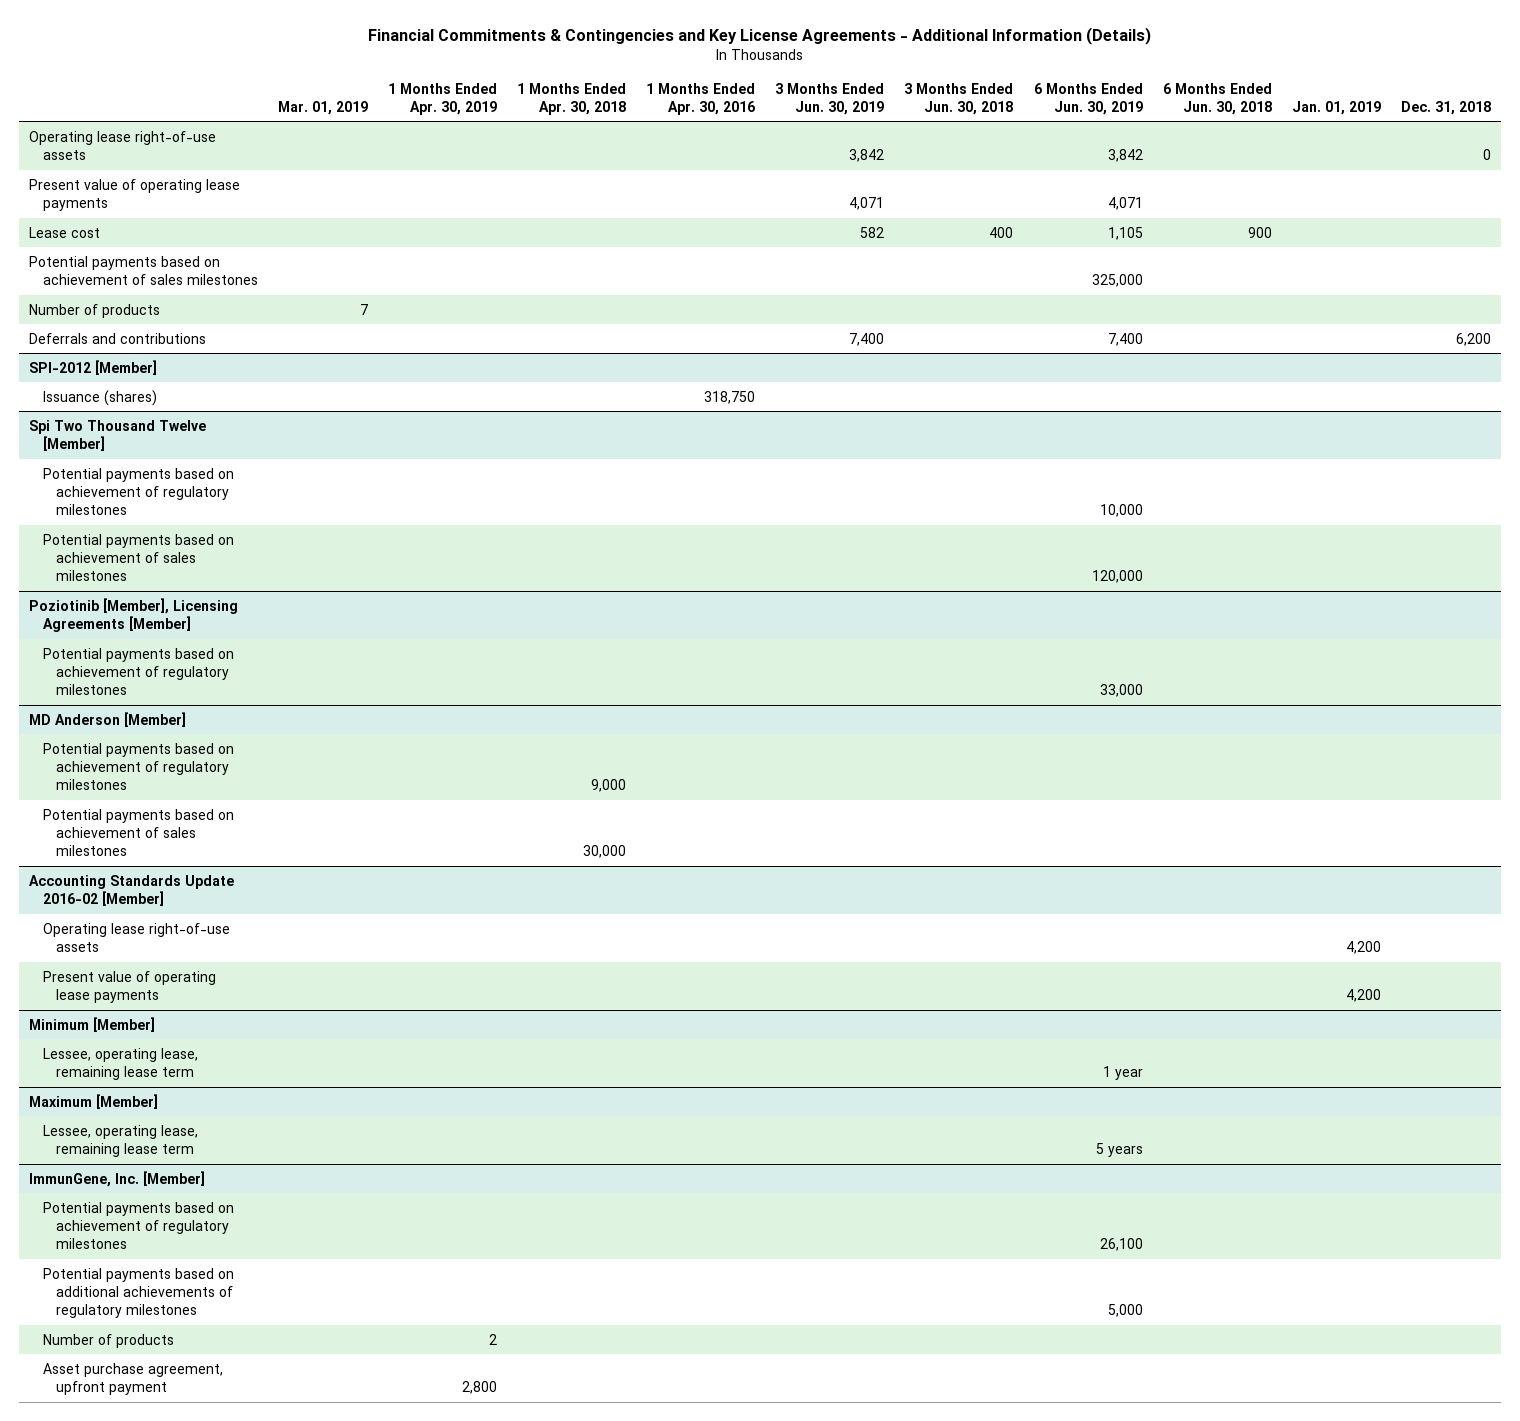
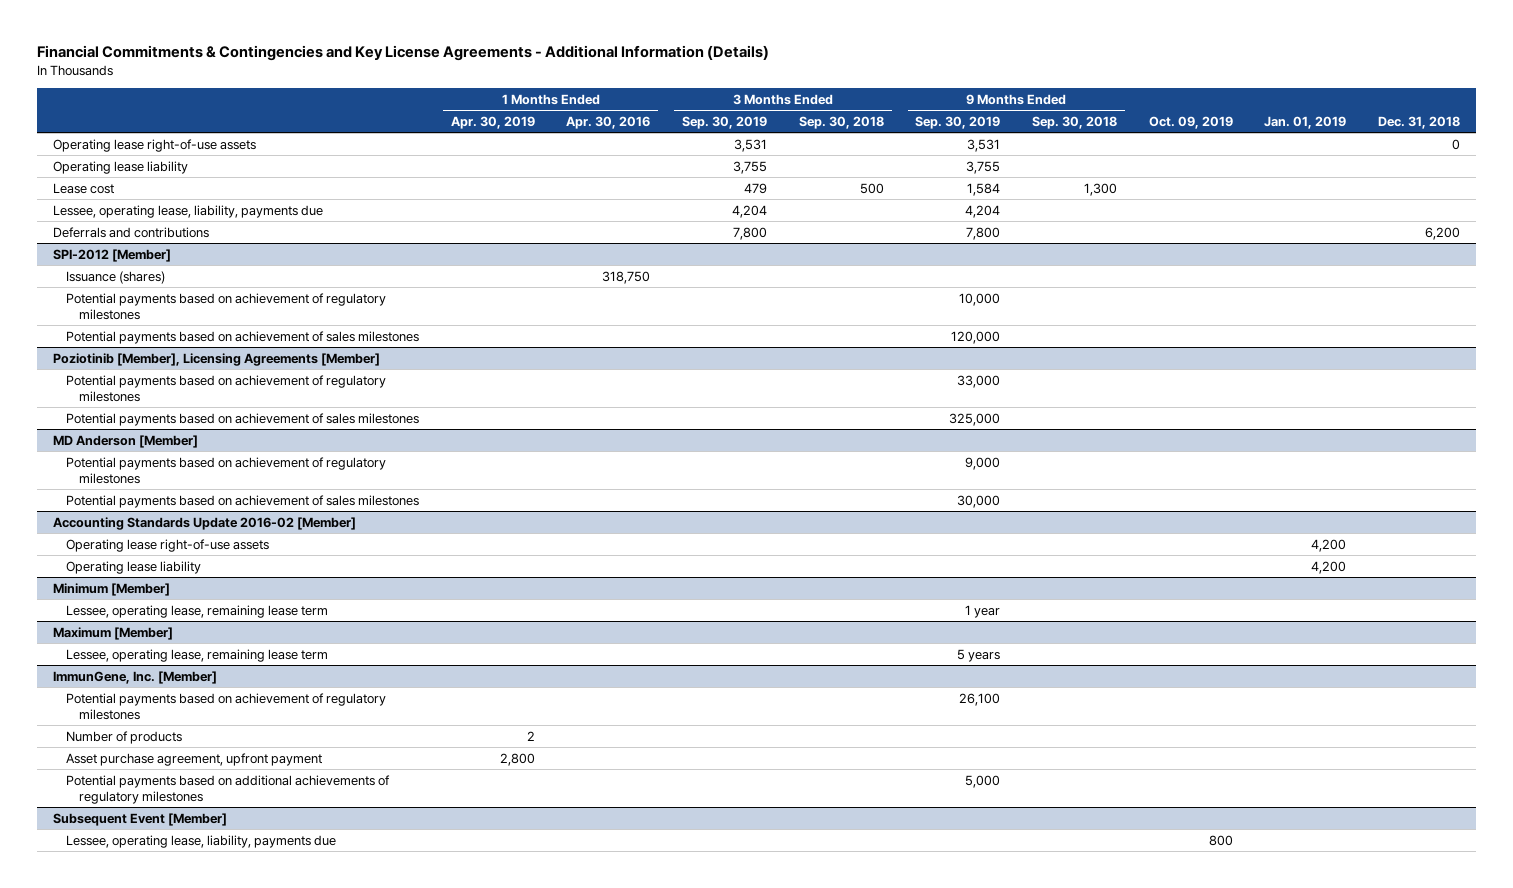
- | Mar. 01, 2019 | 1 Months Ended Apr. 30, 2019 | 1 Months Ended Apr. 30, 2018 | 1 Months Ended Apr. 30, 2016 | 3 Months Ended Jun. 30, 2019 | 3 Months Ended Jun. 30, 2018 | 6 Months Ended Jun. 30, 2019 | 6 Months Ended Jun. 30, 2018 | Jan. 01, 2019 | Dec. 31, 2018
+ | 1 Months Ended Apr. 30, 2019 | 1 Months Ended Apr. 30, 2016 | 3 Months Ended Sep. 30, 2019 | 3 Months Ended Sep. 30, 2018 | 9 Months Ended Sep. 30, 2019 | 9 Months Ended Sep. 30, 2018 | Oct. 09, 2019 | Jan. 01, 2019 | Dec. 31, 2018
- Present value of operating lease payments | | | | | 4,071 | | 4,071 | | |
+ Operating lease liability | | | 3,755 | | 3,755 | | | |
- Potential payments based on achievement of sales milestones | | | | | | | 325,000 | | |
- Number of products | 7 | | | | | | | | |
+ Lessee, operating lease, liability, payments due | | | 4,204 | | 4,204 | | | |
- Spi Two Thousand Twelve [Member]
- Potential payments based on achievement of regulatory milestones | | | | | | | 10,000 | | |
- Potential payments based on achievement of sales milestones | | | | | | | 120,000 | | |
@ SPI-2012 [Member]
+ Potential payments based on achievement of regulatory milestones | | | | | 10,000 | | | |
+ Potential payments based on achievement of sales milestones | | | | | 120,000 | | | |
@ Poziotinib [Member], Licensing Agreements [Member]
+ Potential payments based on achievement of sales milestones | | | | | 325,000 | | | |
@ Accounting Standards Update 2016-02 [Member]
- Present value of operating lease payments | | | | | | | | | 4,200 |
+ Operating lease liability | | | | | | | | 4,200 |
@ ImmunGene, Inc. [Member]
moved down: Potential payments based on additional achievements of regulatory milestones | | | | | 5,000 | | | |
+ Subsequent Event [Member]
+ Lessee, operating lease, liability, payments due | | | | | | | 800 | |

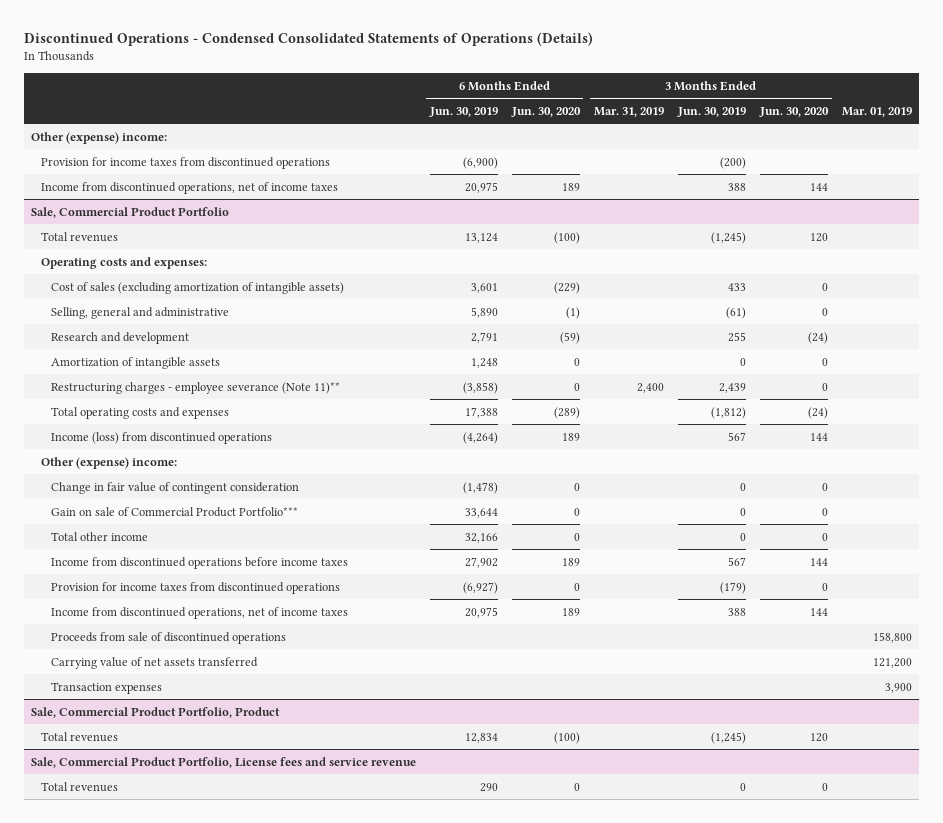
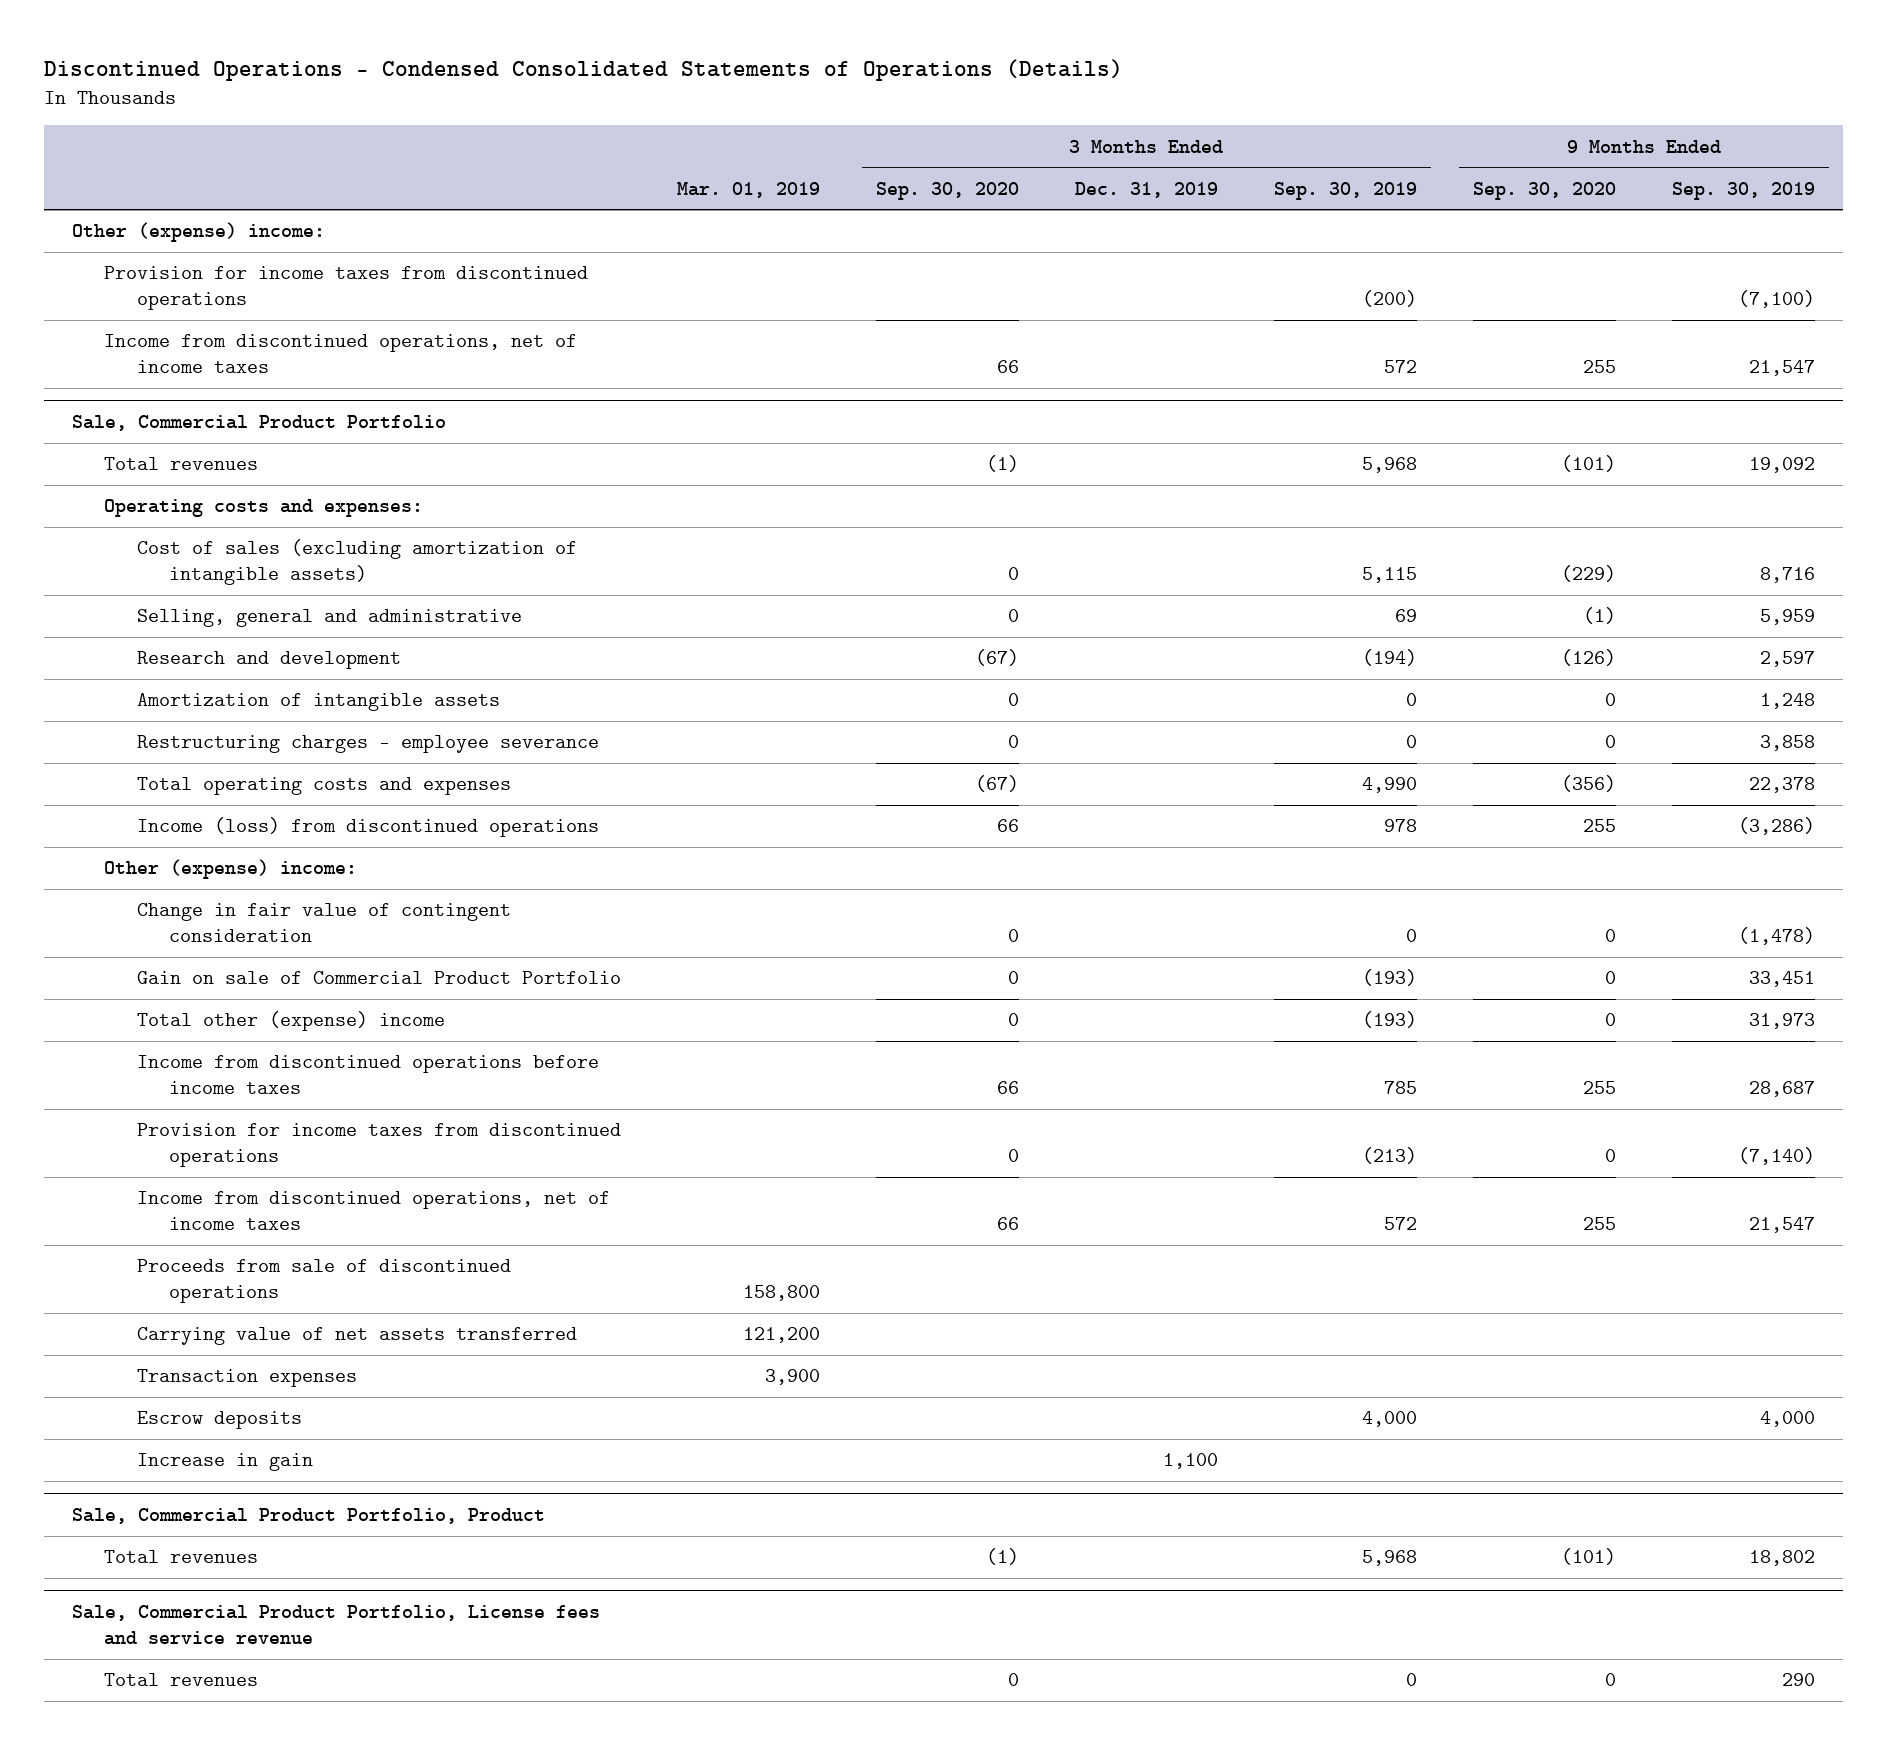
- | 6 Months Ended Jun. 30, 2019 | 6 Months Ended Jun. 30, 2020 | 3 Months Ended Mar. 31, 2019 | 3 Months Ended Jun. 30, 2019 | 3 Months Ended Jun. 30, 2020 | Mar. 01, 2019
+ | Mar. 01, 2019 | 3 Months Ended Sep. 30, 2020 | 3 Months Ended Dec. 31, 2019 | 3 Months Ended Sep. 30, 2019 | 9 Months Ended Sep. 30, 2020 | 9 Months Ended Sep. 30, 2019
@ Sale, Commercial Product Portfolio
- Restructuring charges - employee severance (Note 11)** | (3,858) | 0 | 2,400 | 2,439 | 0 |
+ Restructuring charges - employee severance | | 0 | | 0 | 0 | 3,858
- Gain on sale of Commercial Product Portfolio*** | 33,644 | 0 | | 0 | 0 |
- Total other income | 32,166 | 0 | | 0 | 0 |
+ Gain on sale of Commercial Product Portfolio | | 0 | | (193) | 0 | 33,451
+ Total other (expense) income | | 0 | | (193) | 0 | 31,973
+ Escrow deposits | | | | 4,000 | | 4,000
+ Increase in gain | | | 1,100 | | |

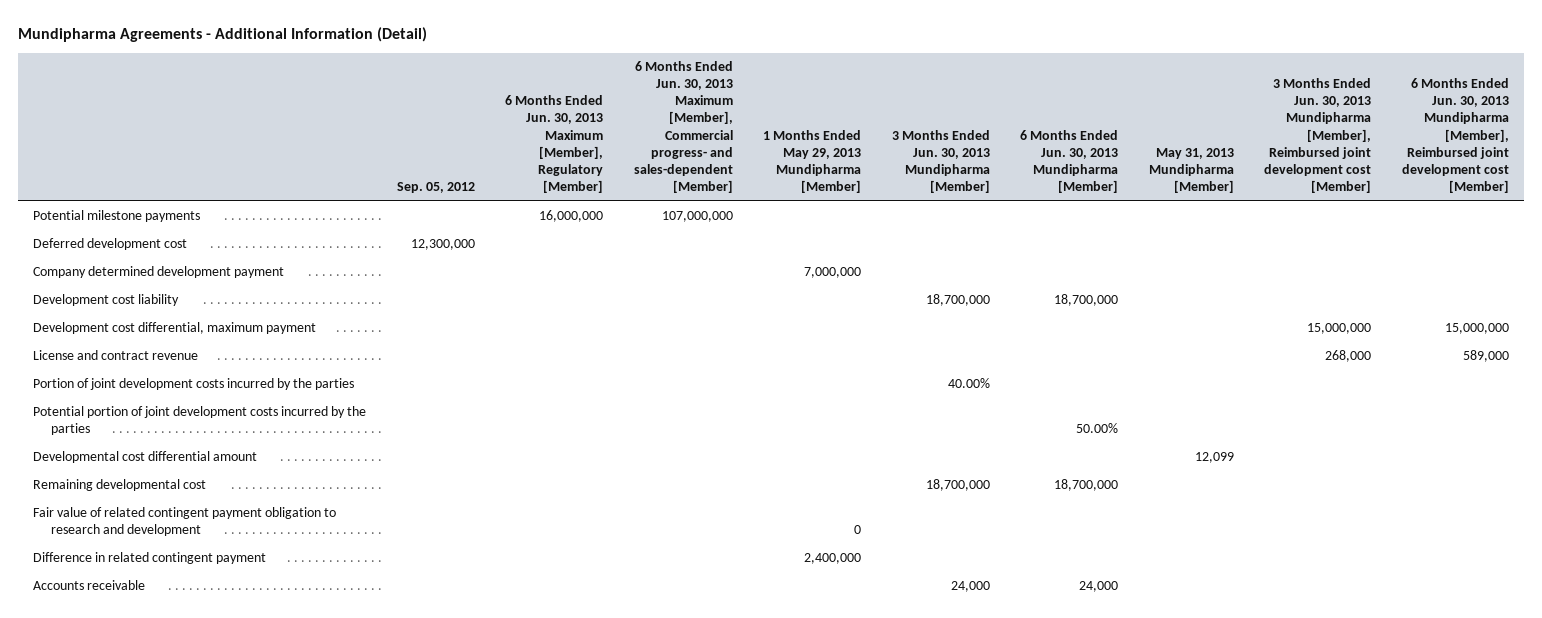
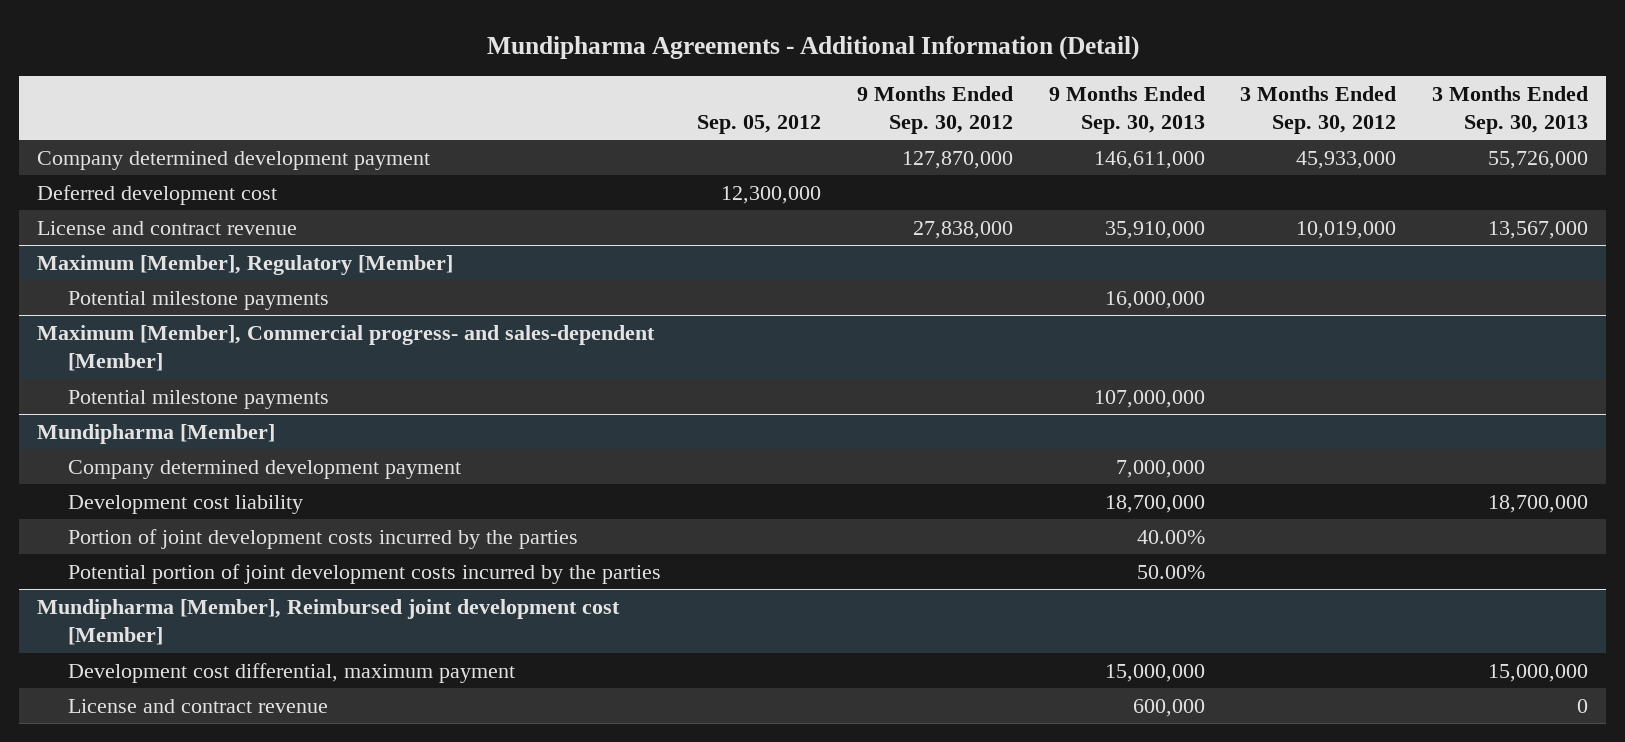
- | Sep. 05, 2012 | 6 Months Ended Jun. 30, 2013 Maximum [Member], Regulatory [Member] | 6 Months Ended Jun. 30, 2013 Maximum [Member], Commercial progress- and sales-dependent [Member] | 1 Months Ended May 29, 2013 Mundipharma [Member] | 3 Months Ended Jun. 30, 2013 Mundipharma [Member] | 6 Months Ended Jun. 30, 2013 Mundipharma [Member] | May 31, 2013 Mundipharma [Member] | 3 Months Ended Jun. 30, 2013 Mundipharma [Member], Reimbursed joint development cost [Member] | 6 Months Ended Jun. 30, 2013 Mundipharma [Member], Reimbursed joint development cost [Member]
+ | Sep. 05, 2012 | 9 Months Ended Sep. 30, 2012 | 9 Months Ended Sep. 30, 2013 | 3 Months Ended Sep. 30, 2012 | 3 Months Ended Sep. 30, 2013
- Potential milestone payments | | 16,000,000 | 107,000,000 | | | | | |
- Development cost liability | | | | | 18,700,000 | 18,700,000 | | |
- Development cost differential, maximum payment | | | | | | | | 15,000,000 | 15,000,000
moved down: Deferred development cost | 12,300,000 | | | |
- Portion of joint development costs incurred by the parties | | | | | 40.00% | | | |
- Potential portion of joint development costs incurred by the parties | | | | | | 50.00% | | |
- Developmental cost differential amount | | | | | | | 12,099 | |
- Remaining developmental cost | | | | | 18,700,000 | 18,700,000 | | |
- Fair value of related contingent payment obligation to research and development | | | | 0 | | | | |
- Difference in related contingent payment | | | | 2,400,000 | | | | |
- Accounts receivable | | | | | 24,000 | 24,000 | | |
+ Maximum [Member], Regulatory [Member]
+ Potential milestone payments | | | 16,000,000 | |
+ Maximum [Member], Commercial progress- and sales-dependent [Member]
+ Potential milestone payments | | | 107,000,000 | |
+ Mundipharma [Member]
+ Company determined development payment | | | 7,000,000 | |
+ Development cost liability | | | 18,700,000 | | 18,700,000
+ Portion of joint development costs incurred by the parties | | | 40.00% | |
+ Potential portion of joint development costs incurred by the parties | | | 50.00% | |
+ Mundipharma [Member], Reimbursed joint development cost [Member]
+ Development cost differential, maximum payment | | | 15,000,000 | | 15,000,000
+ License and contract revenue | | | 600,000 | | 0

